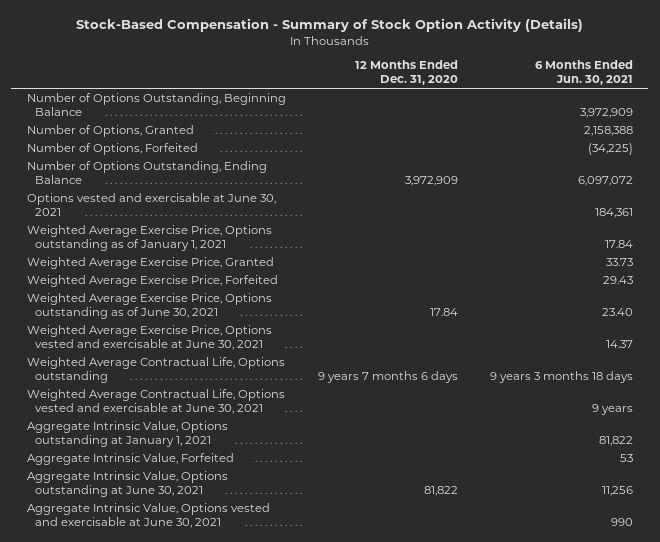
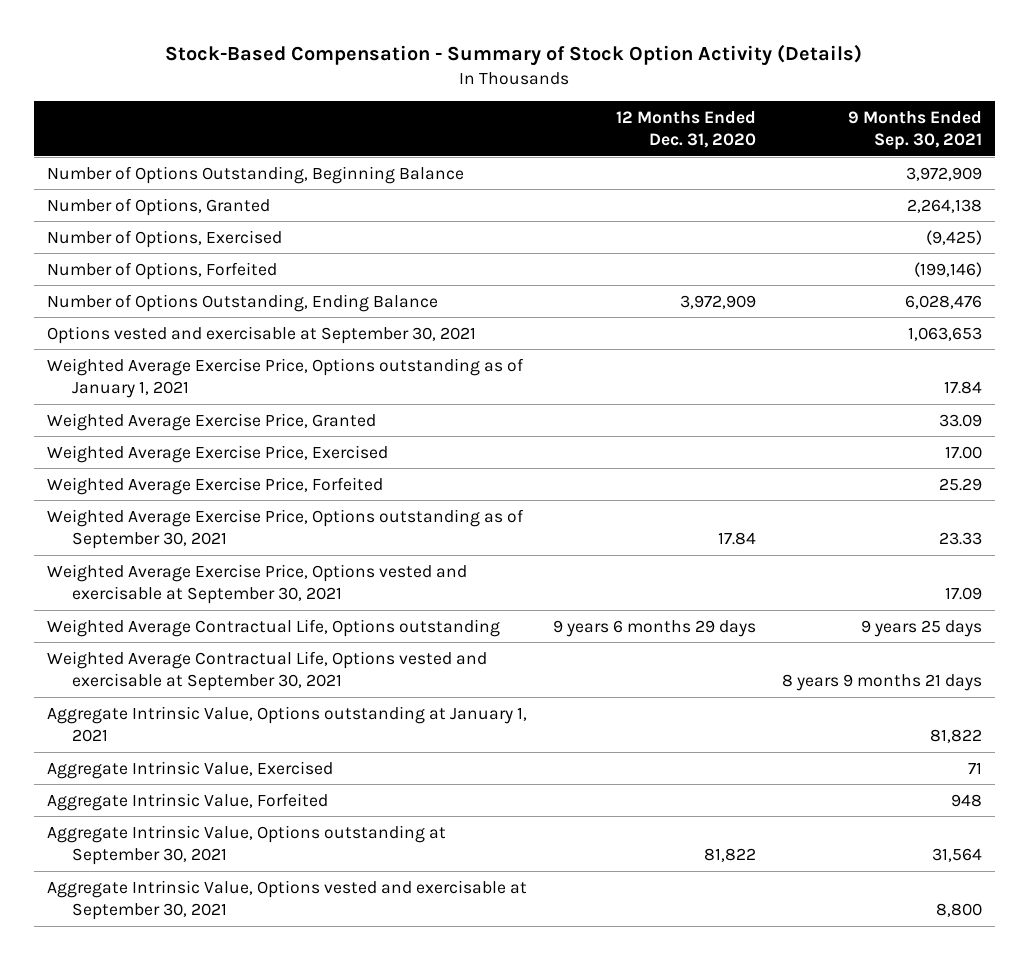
- | 12 Months Ended Dec. 31, 2020 | 6 Months Ended Jun. 30, 2021
+ | 12 Months Ended Dec. 31, 2020 | 9 Months Ended Sep. 30, 2021
+ Number of Options, Exercised | | (9,425)
- Options vested and exercisable at June 30, 2021 | | 184,361
+ Options vested and exercisable at September 30, 2021 | | 1,063,653
+ Weighted Average Exercise Price, Exercised | | 17.00
- Weighted Average Exercise Price, Options outstanding as of June 30, 2021 | 17.84 | 23.40
- Weighted Average Exercise Price, Options vested and exercisable at June 30, 2021 | | 14.37
- Weighted Average Contractual Life, Options outstanding | 9 years 7 months 6 days | 9 years 3 months 18 days
- Weighted Average Contractual Life, Options vested and exercisable at June 30, 2021 | | 9 years
+ Weighted Average Exercise Price, Options outstanding as of September 30, 2021 | 17.84 | 23.33
+ Weighted Average Exercise Price, Options vested and exercisable at September 30, 2021 | | 17.09
+ Weighted Average Contractual Life, Options outstanding | 9 years 6 months 29 days | 9 years 25 days
+ Weighted Average Contractual Life, Options vested and exercisable at September 30, 2021 | | 8 years 9 months 21 days
+ Aggregate Intrinsic Value, Exercised | | 71
- Aggregate Intrinsic Value, Options outstanding at June 30, 2021 | 81,822 | 11,256
- Aggregate Intrinsic Value, Options vested and exercisable at June 30, 2021 | | 990
+ Aggregate Intrinsic Value, Options outstanding at September 30, 2021 | 81,822 | 31,564
+ Aggregate Intrinsic Value, Options vested and exercisable at September 30, 2021 | | 8,800

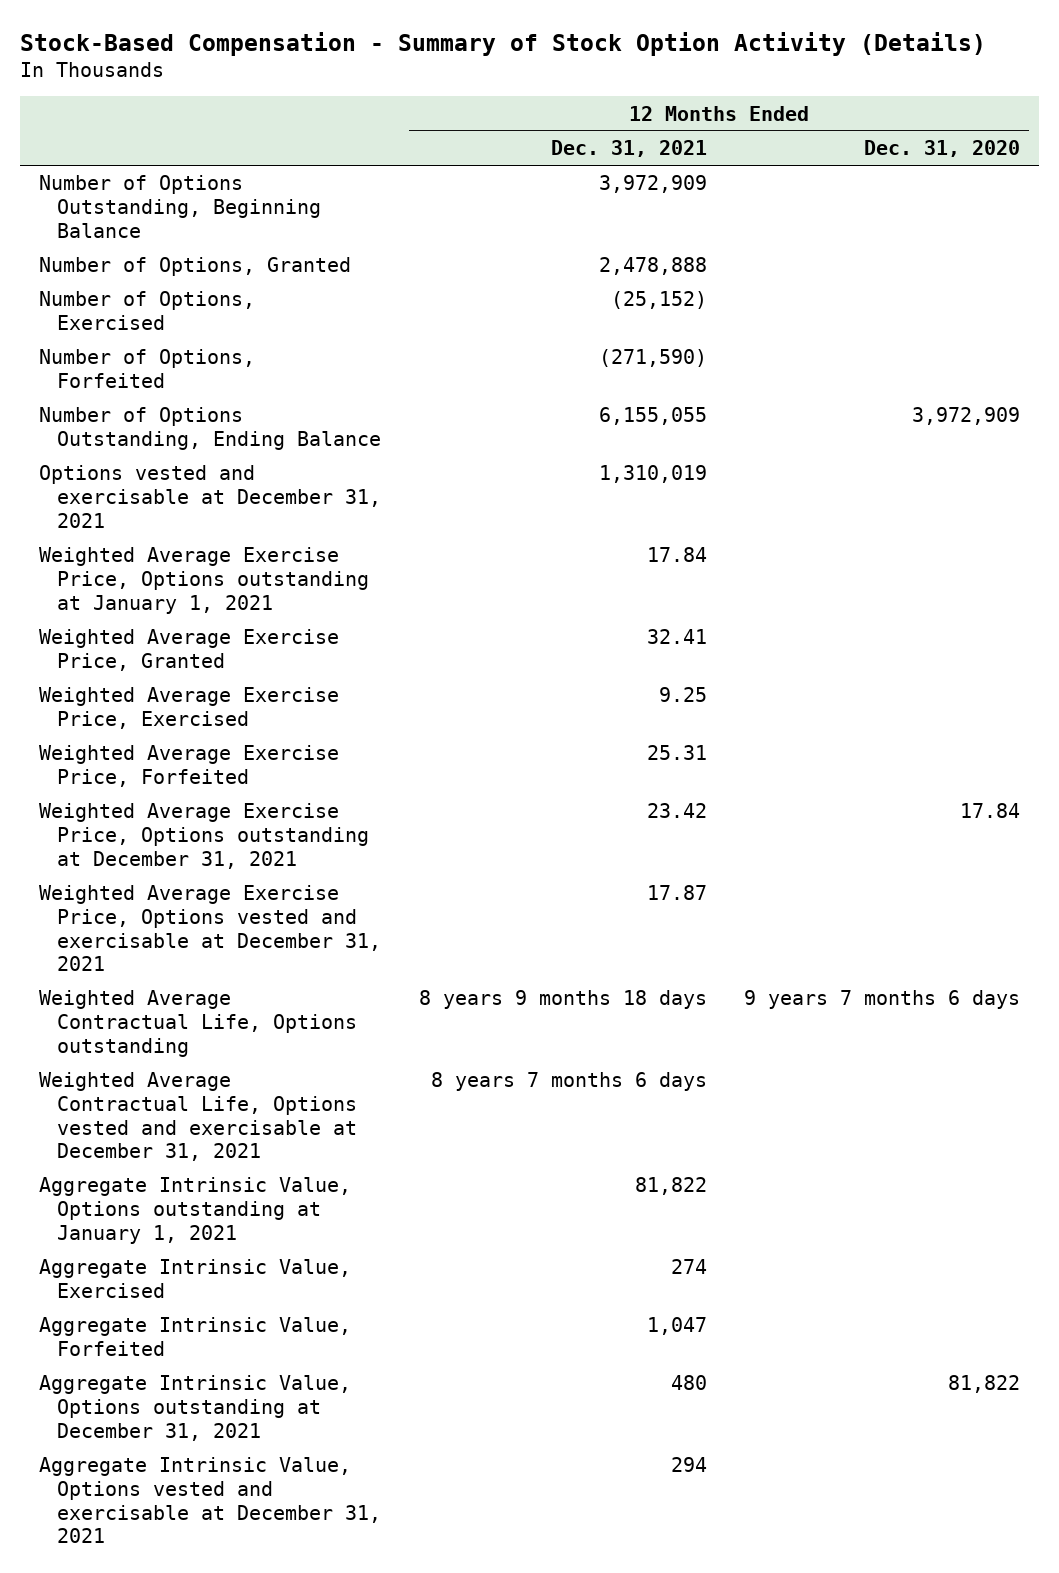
- | 12 Months Ended Dec. 31, 2020 | 9 Months Ended Sep. 30, 2021
+ | 12 Months Ended Dec. 31, 2021 | 12 Months Ended Dec. 31, 2020
- Options vested and exercisable at September 30, 2021 | | 1,063,653
- Weighted Average Exercise Price, Options outstanding as of January 1, 2021 | | 17.84
+ Options vested and exercisable at December 31, 2021 | 1,310,019 |
+ Weighted Average Exercise Price, Options outstanding at January 1, 2021 | 17.84 |
- Weighted Average Exercise Price, Options outstanding as of September 30, 2021 | 17.84 | 23.33
- Weighted Average Exercise Price, Options vested and exercisable at September 30, 2021 | | 17.09
- Weighted Average Contractual Life, Options outstanding | 9 years 6 months 29 days | 9 years 25 days
- Weighted Average Contractual Life, Options vested and exercisable at September 30, 2021 | | 8 years 9 months 21 days
+ Weighted Average Exercise Price, Options outstanding at December 31, 2021 | 23.42 | 17.84
+ Weighted Average Exercise Price, Options vested and exercisable at December 31, 2021 | 17.87 |
+ Weighted Average Contractual Life, Options outstanding | 8 years 9 months 18 days | 9 years 7 months 6 days
+ Weighted Average Contractual Life, Options vested and exercisable at December 31, 2021 | 8 years 7 months 6 days |
- Aggregate Intrinsic Value, Options outstanding at September 30, 2021 | 81,822 | 31,564
- Aggregate Intrinsic Value, Options vested and exercisable at September 30, 2021 | | 8,800
+ Aggregate Intrinsic Value, Options outstanding at December 31, 2021 | 480 | 81,822
+ Aggregate Intrinsic Value, Options vested and exercisable at December 31, 2021 | 294 |

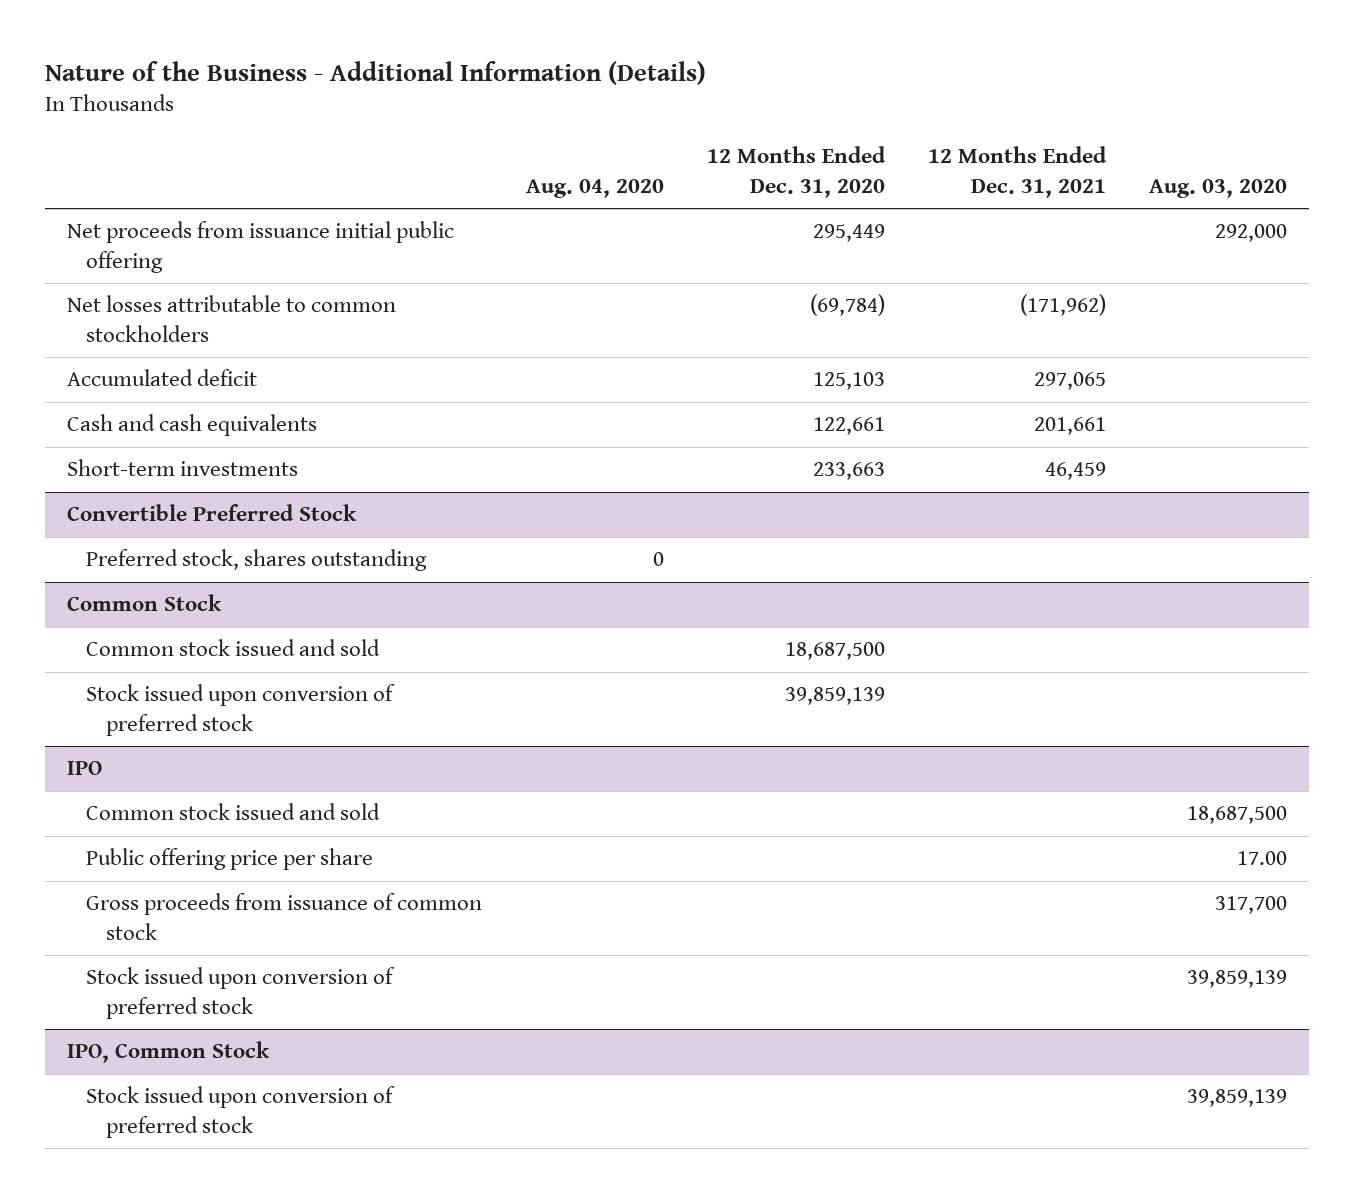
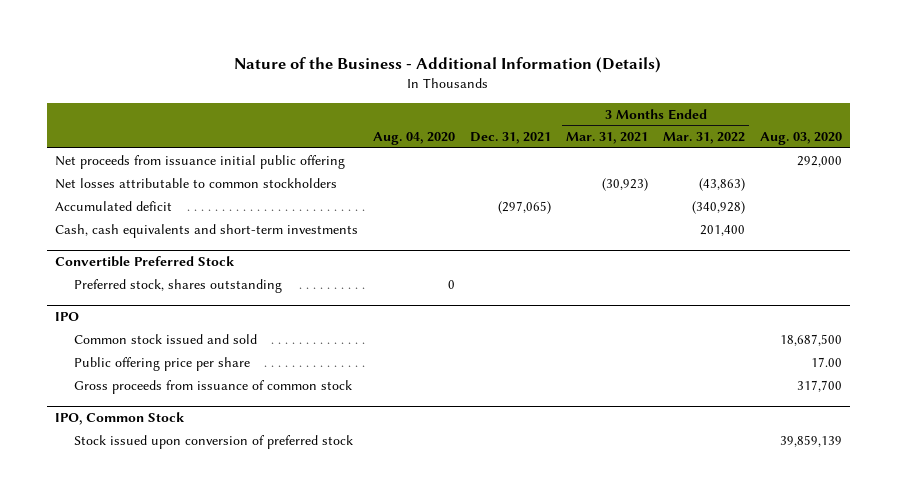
- | Aug. 04, 2020 | 12 Months Ended Dec. 31, 2020 | 12 Months Ended Dec. 31, 2021 | Aug. 03, 2020
+ | Aug. 04, 2020 | Dec. 31, 2021 | 3 Months Ended Mar. 31, 2021 | 3 Months Ended Mar. 31, 2022 | Aug. 03, 2020
- Cash and cash equivalents | | 122,661 | 201,661 |
- Short-term investments | | 233,663 | 46,459 |
+ Cash, cash equivalents and short-term investments | | | | 201,400 |
- Common Stock
- Common stock issued and sold | | 18,687,500 | |
- Stock issued upon conversion of preferred stock | | 39,859,139 | |
@ IPO
- Stock issued upon conversion of preferred stock | | | | 39,859,139

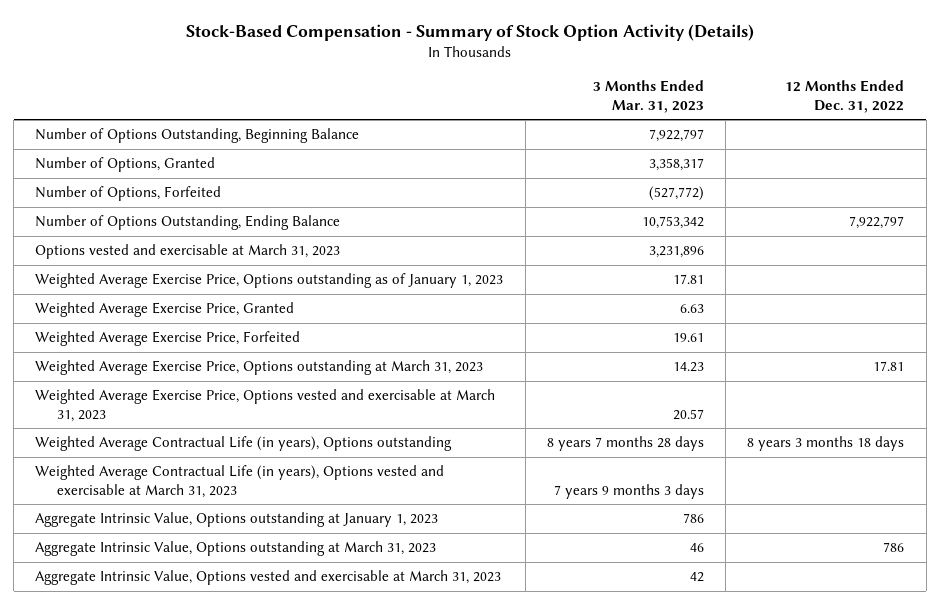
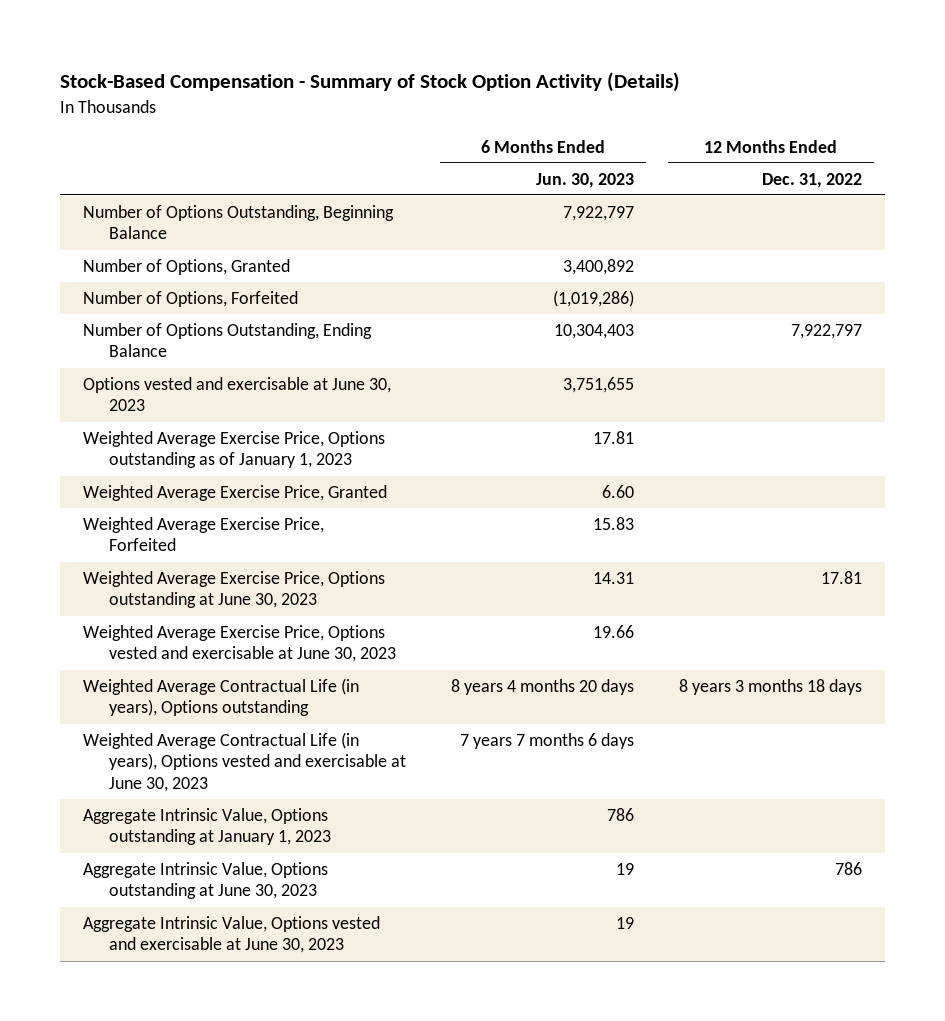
- | 3 Months Ended Mar. 31, 2023 | 12 Months Ended Dec. 31, 2022
+ | 6 Months Ended Jun. 30, 2023 | 12 Months Ended Dec. 31, 2022
- Options vested and exercisable at March 31, 2023 | 3,231,896 |
+ Options vested and exercisable at June 30, 2023 | 3,751,655 |
- Weighted Average Exercise Price, Options outstanding at March 31, 2023 | 14.23 | 17.81
- Weighted Average Exercise Price, Options vested and exercisable at March 31, 2023 | 20.57 |
+ Weighted Average Exercise Price, Options outstanding at June 30, 2023 | 14.31 | 17.81
+ Weighted Average Exercise Price, Options vested and exercisable at June 30, 2023 | 19.66 |
- Weighted Average Contractual Life (in years), Options vested and exercisable at March 31, 2023 | 7 years 9 months 3 days |
+ Weighted Average Contractual Life (in years), Options vested and exercisable at June 30, 2023 | 7 years 7 months 6 days |
- Aggregate Intrinsic Value, Options outstanding at March 31, 2023 | 46 | 786
- Aggregate Intrinsic Value, Options vested and exercisable at March 31, 2023 | 42 |
+ Aggregate Intrinsic Value, Options outstanding at June 30, 2023 | 19 | 786
+ Aggregate Intrinsic Value, Options vested and exercisable at June 30, 2023 | 19 |

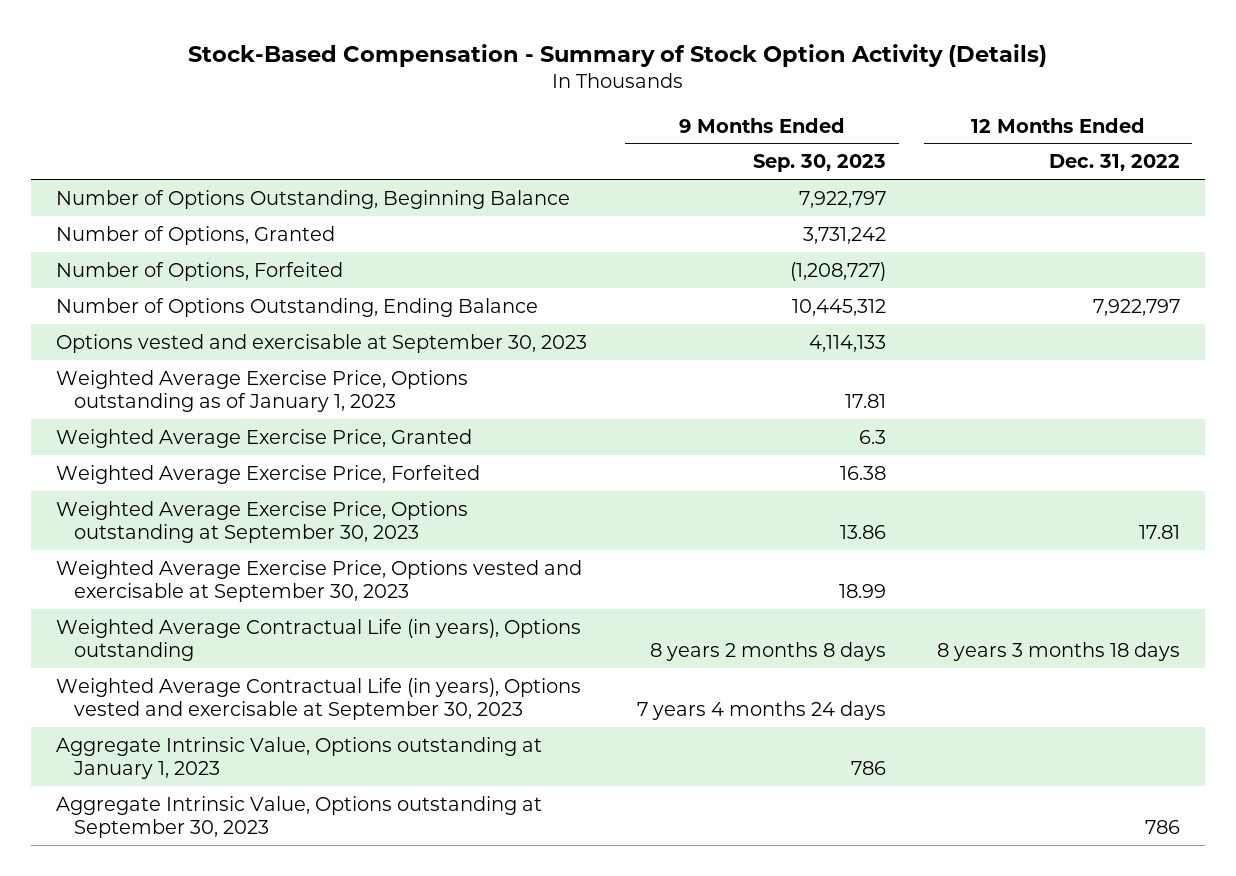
- | 6 Months Ended Jun. 30, 2023 | 12 Months Ended Dec. 31, 2022
+ | 9 Months Ended Sep. 30, 2023 | 12 Months Ended Dec. 31, 2022
- Options vested and exercisable at June 30, 2023 | 3,751,655 |
+ Options vested and exercisable at September 30, 2023 | 4,114,133 |
- Weighted Average Exercise Price, Options outstanding at June 30, 2023 | 14.31 | 17.81
- Weighted Average Exercise Price, Options vested and exercisable at June 30, 2023 | 19.66 |
+ Weighted Average Exercise Price, Options outstanding at September 30, 2023 | 13.86 | 17.81
+ Weighted Average Exercise Price, Options vested and exercisable at September 30, 2023 | 18.99 |
- Weighted Average Contractual Life (in years), Options vested and exercisable at June 30, 2023 | 7 years 7 months 6 days |
+ Weighted Average Contractual Life (in years), Options vested and exercisable at September 30, 2023 | 7 years 4 months 24 days |
- Aggregate Intrinsic Value, Options outstanding at June 30, 2023 | 19 | 786
- Aggregate Intrinsic Value, Options vested and exercisable at June 30, 2023 | 19 |
+ Aggregate Intrinsic Value, Options outstanding at September 30, 2023 | | 786

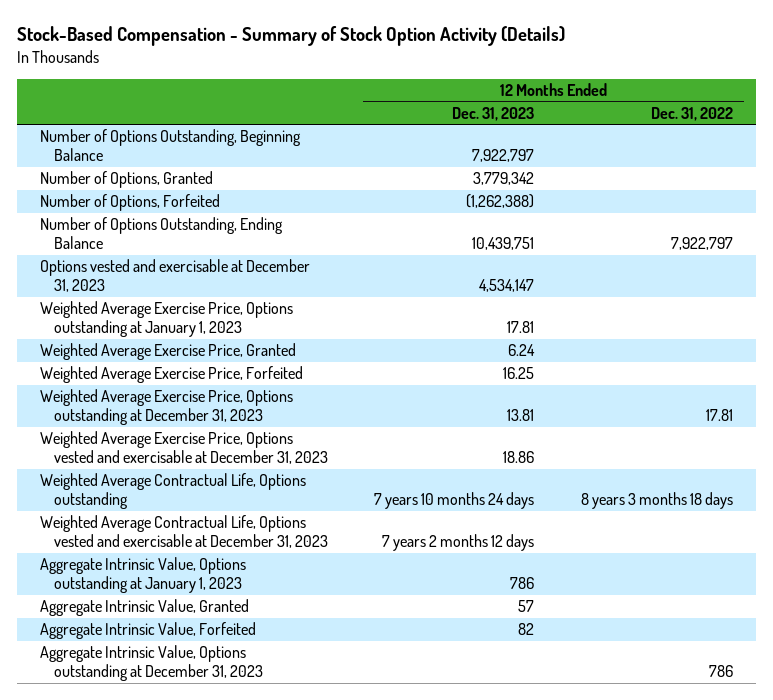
- | 9 Months Ended Sep. 30, 2023 | 12 Months Ended Dec. 31, 2022
+ | 12 Months Ended Dec. 31, 2023 | 12 Months Ended Dec. 31, 2022
- Options vested and exercisable at September 30, 2023 | 4,114,133 |
- Weighted Average Exercise Price, Options outstanding as of January 1, 2023 | 17.81 |
+ Options vested and exercisable at December 31, 2023 | 4,534,147 |
+ Weighted Average Exercise Price, Options outstanding at January 1, 2023 | 17.81 |
- Weighted Average Exercise Price, Options outstanding at September 30, 2023 | 13.86 | 17.81
- Weighted Average Exercise Price, Options vested and exercisable at September 30, 2023 | 18.99 |
- Weighted Average Contractual Life (in years), Options outstanding | 8 years 2 months 8 days | 8 years 3 months 18 days
- Weighted Average Contractual Life (in years), Options vested and exercisable at September 30, 2023 | 7 years 4 months 24 days |
+ Weighted Average Exercise Price, Options outstanding at December 31, 2023 | 13.81 | 17.81
+ Weighted Average Exercise Price, Options vested and exercisable at December 31, 2023 | 18.86 |
+ Weighted Average Contractual Life, Options outstanding | 7 years 10 months 24 days | 8 years 3 months 18 days
+ Weighted Average Contractual Life, Options vested and exercisable at December 31, 2023 | 7 years 2 months 12 days |
- Aggregate Intrinsic Value, Options outstanding at September 30, 2023 | | 786
+ Aggregate Intrinsic Value, Granted | 57 |
+ Aggregate Intrinsic Value, Forfeited | 82 |
+ Aggregate Intrinsic Value, Options outstanding at December 31, 2023 | | 786

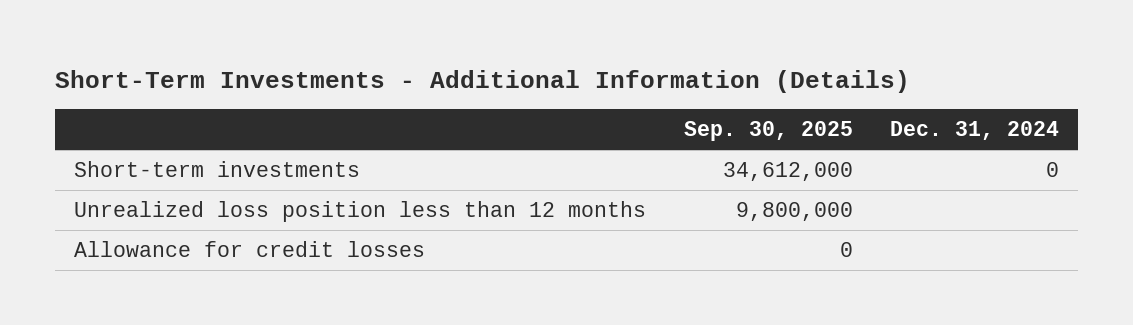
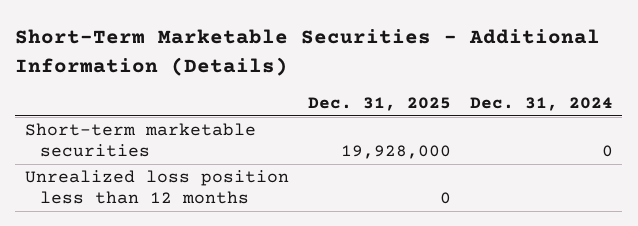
- Short-Term Investments - Additional Information (Details)
+ Short-Term Marketable Securities - Additional Information (Details)
- | Sep. 30, 2025 | Dec. 31, 2024
+ | Dec. 31, 2025 | Dec. 31, 2024
- Short-term investments | 34,612,000 | 0
+ Short-term marketable securities | 19,928,000 | 0
- Allowance for credit losses | 0 |

